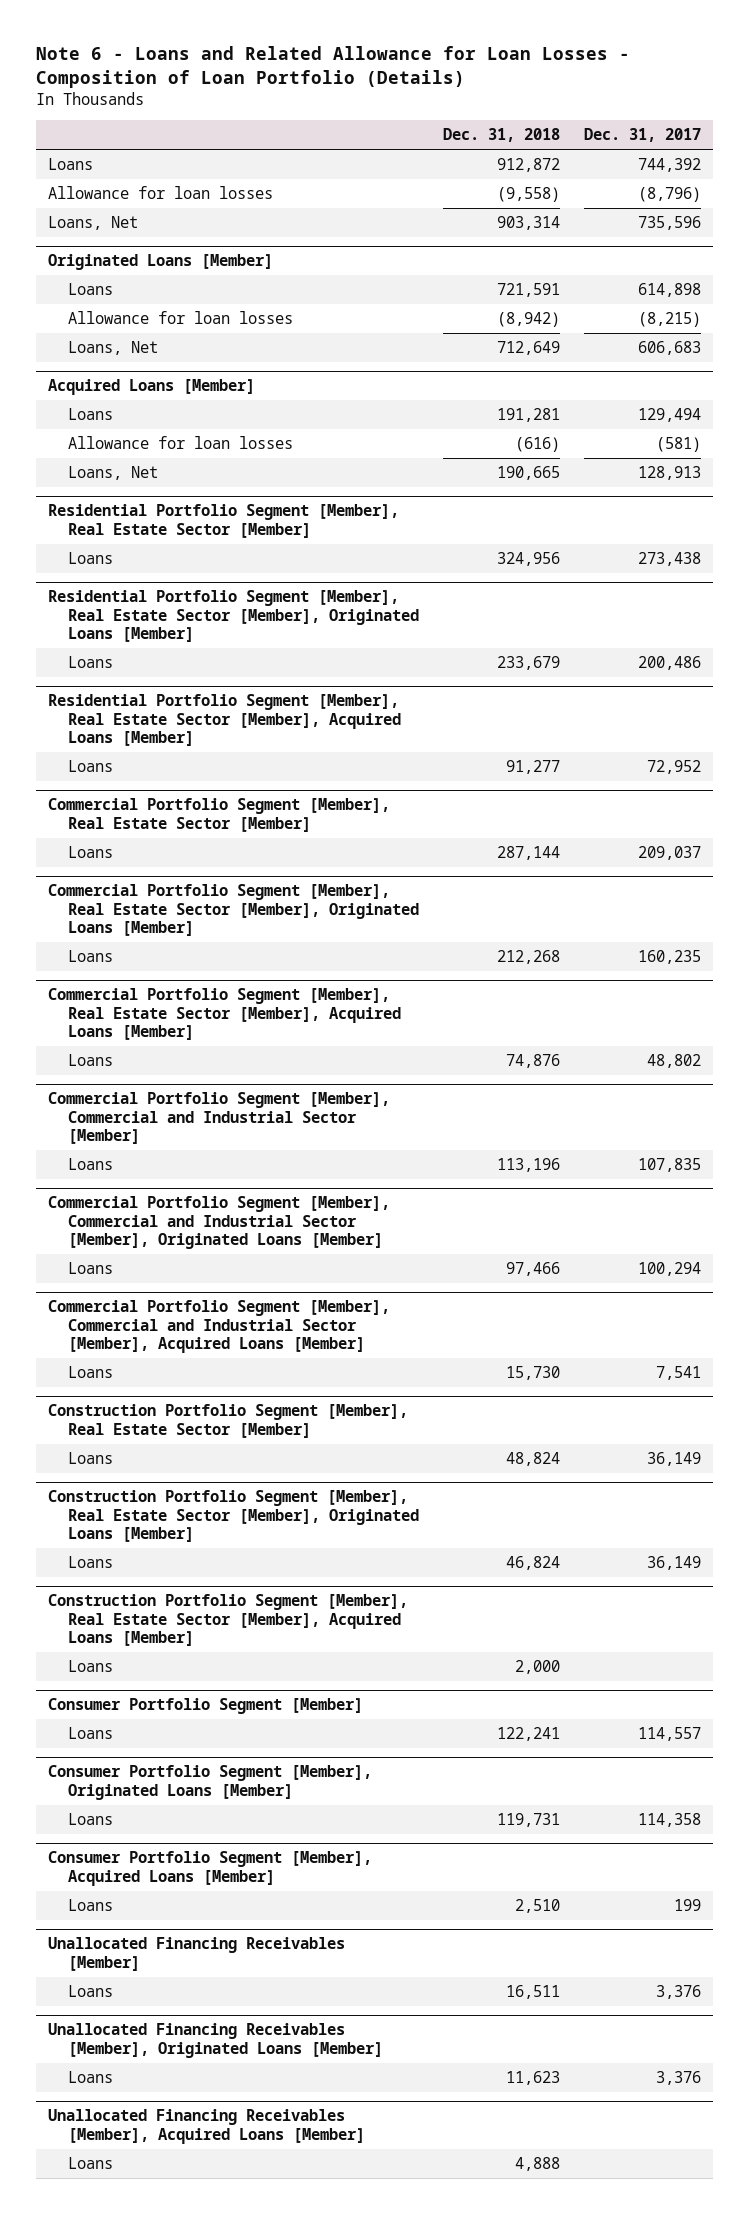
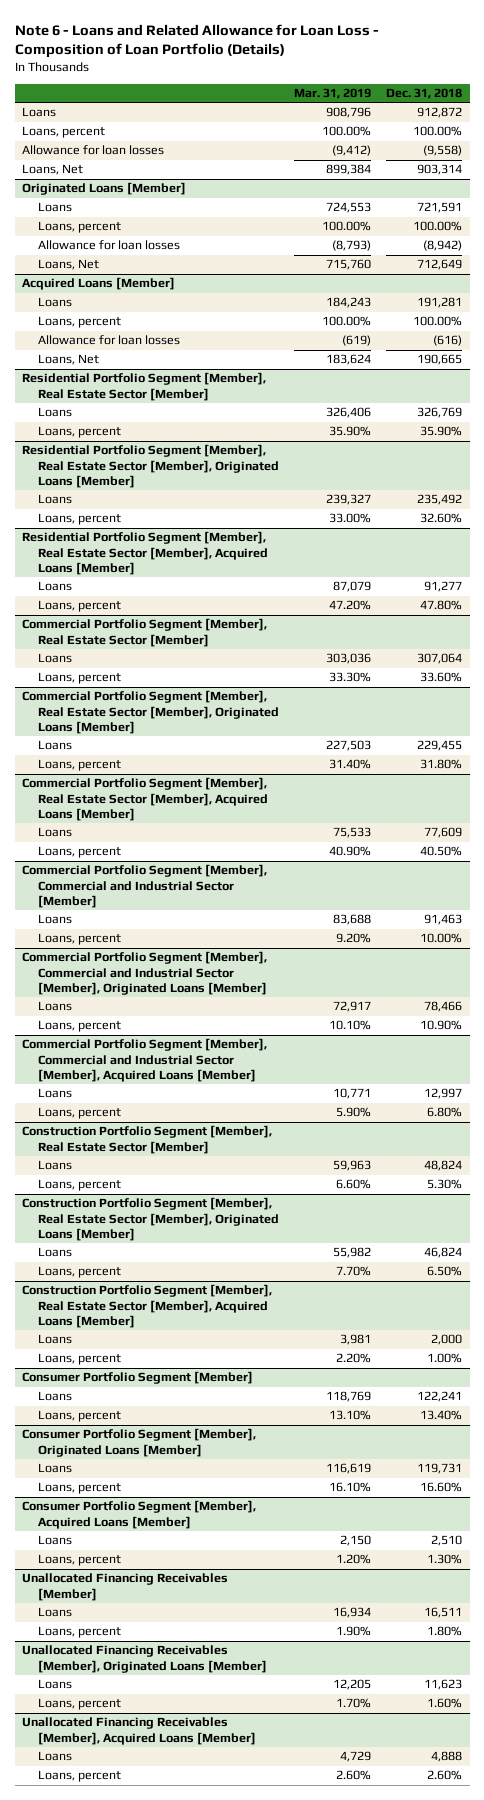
- Note 6 - Loans and Related Allowance for Loan Losses - Composition of Loan Portfolio (Details)
+ Note 6 - Loans and Related Allowance for Loan Loss - Composition of Loan Portfolio (Details)
- | Dec. 31, 2018 | Dec. 31, 2017
+ | Mar. 31, 2019 | Dec. 31, 2018
+ Loans, percent | 100.00% | 100.00%
@ Originated Loans [Member]
+ Loans, percent | 100.00% | 100.00%
@ Acquired Loans [Member]
+ Loans, percent | 100.00% | 100.00%
@ Residential Portfolio Segment [Member], Real Estate Sector [Member]
- Loans | 324,956 | 273,438
+ Loans | 326,406 | 326,769
+ Loans, percent | 35.90% | 35.90%
@ Residential Portfolio Segment [Member], Real Estate Sector [Member], Originated Loans [Member]
- Loans | 233,679 | 200,486
+ Loans | 239,327 | 235,492
+ Loans, percent | 33.00% | 32.60%
@ Residential Portfolio Segment [Member], Real Estate Sector [Member], Acquired Loans [Member]
+ Loans, percent | 47.20% | 47.80%
@ Commercial Portfolio Segment [Member], Real Estate Sector [Member]
- Loans | 287,144 | 209,037
+ Loans | 303,036 | 307,064
+ Loans, percent | 33.30% | 33.60%
@ Commercial Portfolio Segment [Member], Real Estate Sector [Member], Originated Loans [Member]
- Loans | 212,268 | 160,235
+ Loans | 227,503 | 229,455
+ Loans, percent | 31.40% | 31.80%
@ Commercial Portfolio Segment [Member], Real Estate Sector [Member], Acquired Loans [Member]
- Loans | 74,876 | 48,802
+ Loans | 75,533 | 77,609
+ Loans, percent | 40.90% | 40.50%
@ Commercial Portfolio Segment [Member], Commercial and Industrial Sector [Member]
- Loans | 113,196 | 107,835
+ Loans | 83,688 | 91,463
+ Loans, percent | 9.20% | 10.00%
@ Commercial Portfolio Segment [Member], Commercial and Industrial Sector [Member], Originated Loans [Member]
- Loans | 97,466 | 100,294
+ Loans | 72,917 | 78,466
+ Loans, percent | 10.10% | 10.90%
@ Commercial Portfolio Segment [Member], Commercial and Industrial Sector [Member], Acquired Loans [Member]
- Loans | 15,730 | 7,541
+ Loans | 10,771 | 12,997
+ Loans, percent | 5.90% | 6.80%
@ Construction Portfolio Segment [Member], Real Estate Sector [Member]
+ Loans, percent | 6.60% | 5.30%
@ Construction Portfolio Segment [Member], Real Estate Sector [Member], Originated Loans [Member]
+ Loans, percent | 7.70% | 6.50%
@ Construction Portfolio Segment [Member], Real Estate Sector [Member], Acquired Loans [Member]
+ Loans, percent | 2.20% | 1.00%
@ Consumer Portfolio Segment [Member]
+ Loans, percent | 13.10% | 13.40%
@ Consumer Portfolio Segment [Member], Originated Loans [Member]
+ Loans, percent | 16.10% | 16.60%
@ Consumer Portfolio Segment [Member], Acquired Loans [Member]
+ Loans, percent | 1.20% | 1.30%
@ Unallocated Financing Receivables [Member]
+ Loans, percent | 1.90% | 1.80%
@ Unallocated Financing Receivables [Member], Originated Loans [Member]
+ Loans, percent | 1.70% | 1.60%
@ Unallocated Financing Receivables [Member], Acquired Loans [Member]
+ Loans, percent | 2.60% | 2.60%

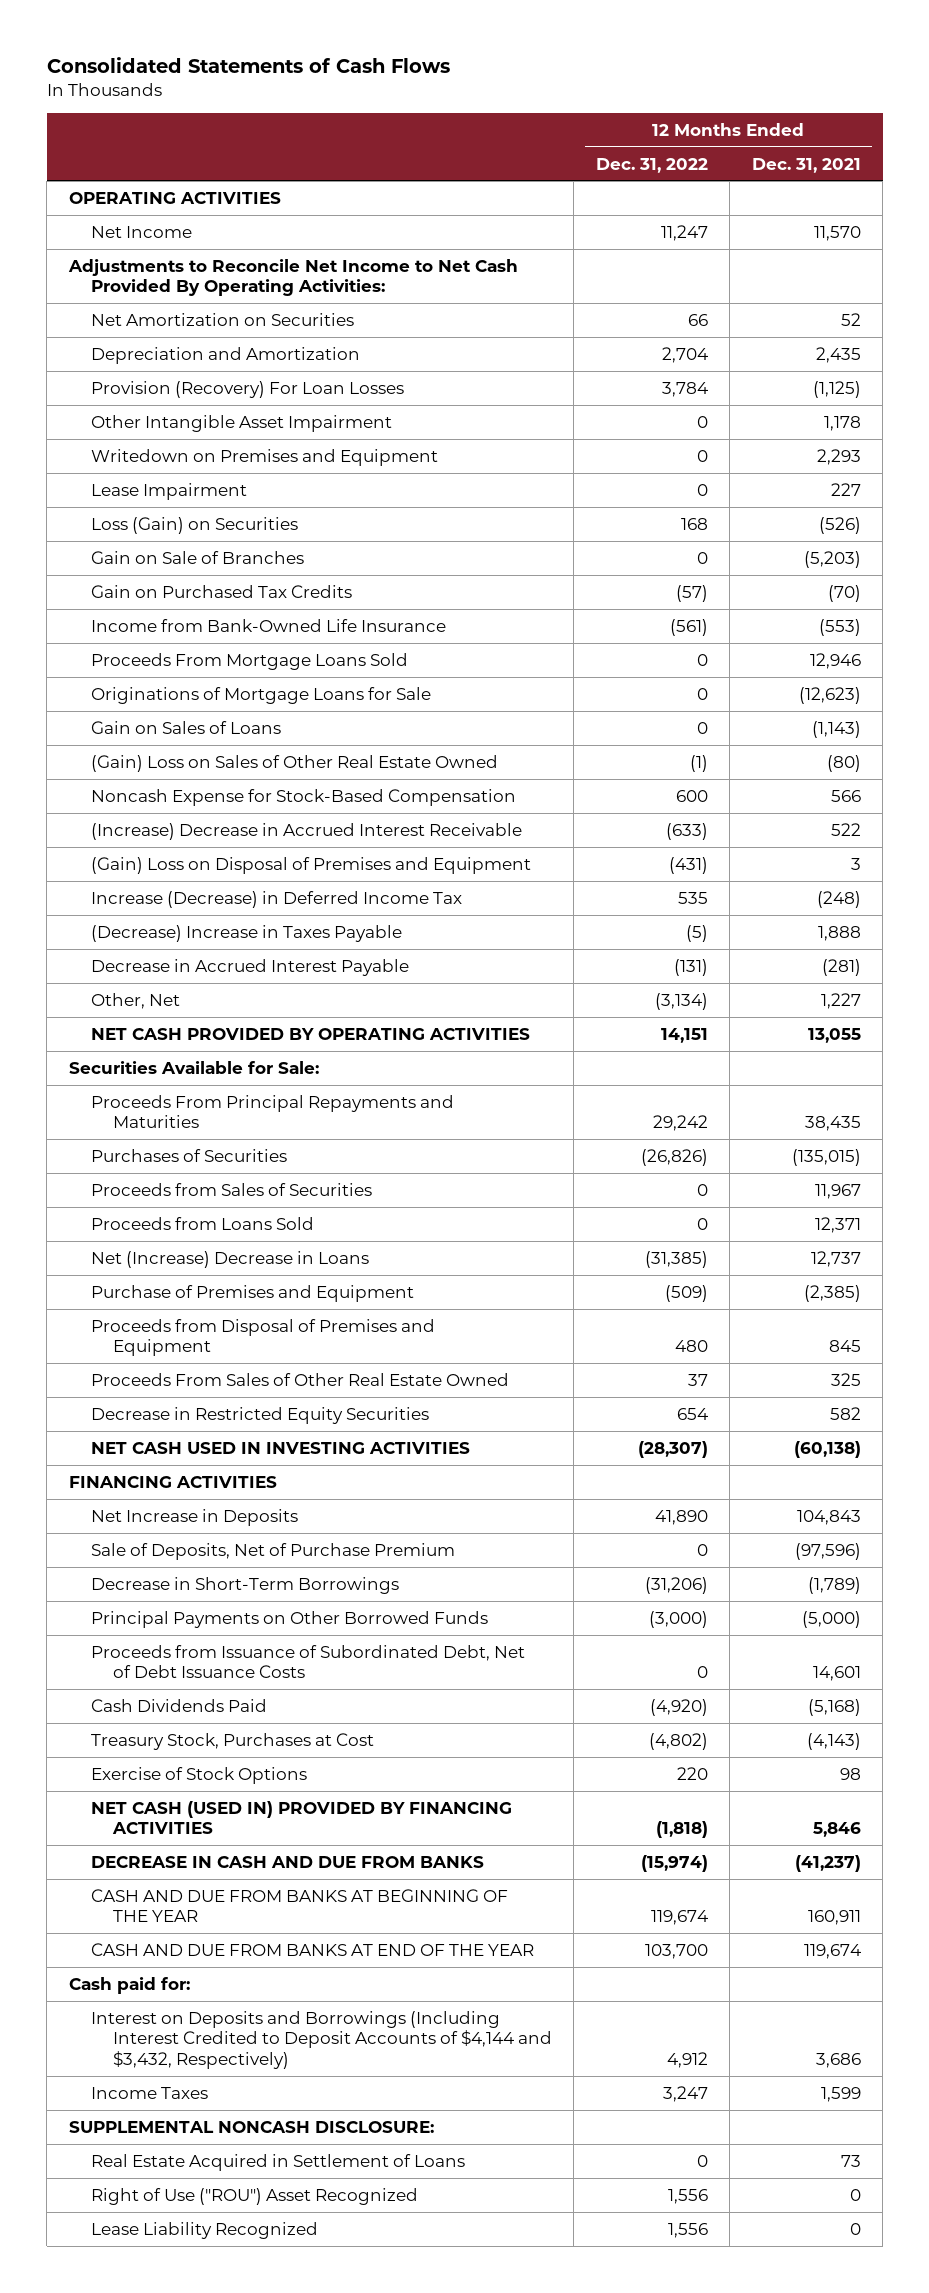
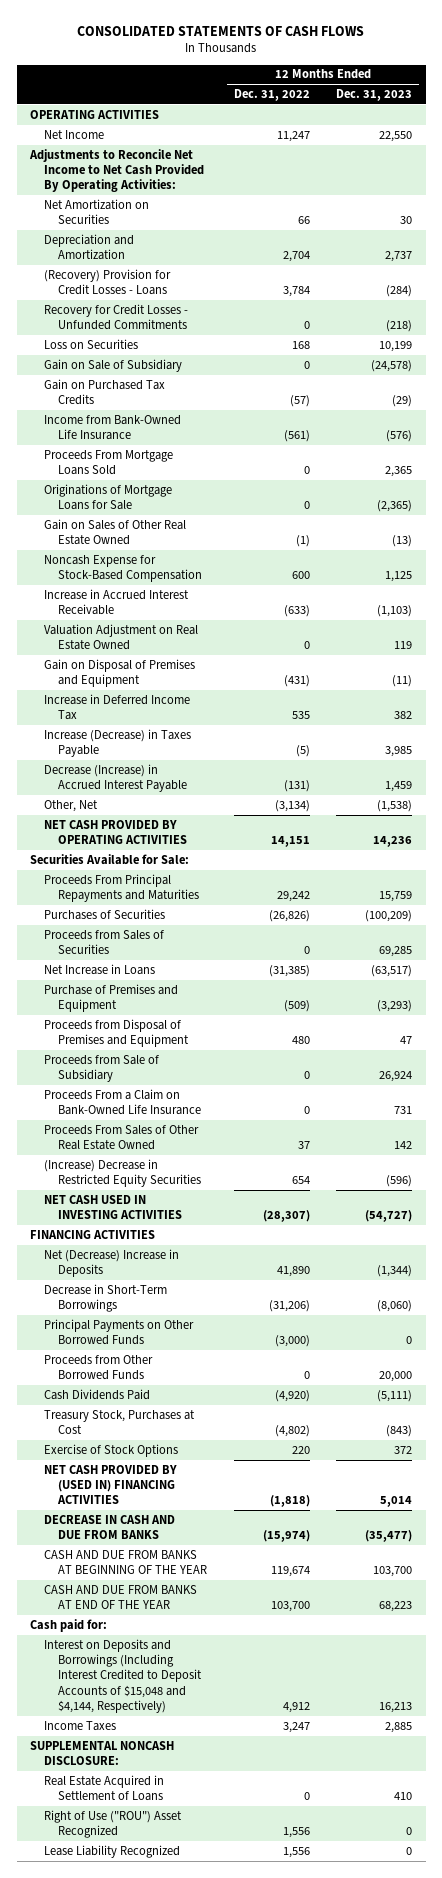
- Consolidated Statements of Cash Flows
+ CONSOLIDATED STATEMENTS OF CASH FLOWS
- | 12 Months Ended Dec. 31, 2022 | 12 Months Ended Dec. 31, 2021
+ | 12 Months Ended Dec. 31, 2022 | 12 Months Ended Dec. 31, 2023
- Provision (Recovery) For Loan Losses | 3,784 | (1,125)
- Other Intangible Asset Impairment | 0 | 1,178
- Writedown on Premises and Equipment | 0 | 2,293
- Lease Impairment | 0 | 227
- Loss (Gain) on Securities | 168 | (526)
- Gain on Sale of Branches | 0 | (5,203)
+ (Recovery) Provision for Credit Losses - Loans | 3,784 | (284)
+ Recovery for Credit Losses - Unfunded Commitments | 0 | (218)
+ Loss on Securities | 168 | 10,199
+ Gain on Sale of Subsidiary | 0 | (24,578)
- Gain on Sales of Loans | 0 | (1,143)
- (Gain) Loss on Sales of Other Real Estate Owned | (1) | (80)
+ Gain on Sales of Other Real Estate Owned | (1) | (13)
- (Increase) Decrease in Accrued Interest Receivable | (633) | 522
- (Gain) Loss on Disposal of Premises and Equipment | (431) | 3
- Increase (Decrease) in Deferred Income Tax | 535 | (248)
- (Decrease) Increase in Taxes Payable | (5) | 1,888
- Decrease in Accrued Interest Payable | (131) | (281)
+ Increase in Accrued Interest Receivable | (633) | (1,103)
+ Valuation Adjustment on Real Estate Owned | 0 | 119
+ Gain on Disposal of Premises and Equipment | (431) | (11)
+ Increase in Deferred Income Tax | 535 | 382
+ Increase (Decrease) in Taxes Payable | (5) | 3,985
+ Decrease (Increase) in Accrued Interest Payable | (131) | 1,459
- Proceeds from Loans Sold | 0 | 12,371
- Net (Increase) Decrease in Loans | (31,385) | 12,737
+ Net Increase in Loans | (31,385) | (63,517)
+ Proceeds from Sale of Subsidiary | 0 | 26,924
+ Proceeds From a Claim on Bank-Owned Life Insurance | 0 | 731
- Decrease in Restricted Equity Securities | 654 | 582
+ (Increase) Decrease in Restricted Equity Securities | 654 | (596)
- Net Increase in Deposits | 41,890 | 104,843
- Sale of Deposits, Net of Purchase Premium | 0 | (97,596)
+ Net (Decrease) Increase in Deposits | 41,890 | (1,344)
- Proceeds from Issuance of Subordinated Debt, Net of Debt Issuance Costs | 0 | 14,601
+ Proceeds from Other Borrowed Funds | 0 | 20,000
- NET CASH (USED IN) PROVIDED BY FINANCING ACTIVITIES | (1,818) | 5,846
+ NET CASH PROVIDED BY (USED IN) FINANCING ACTIVITIES | (1,818) | 5,014
- Interest on Deposits and Borrowings (Including Interest Credited to Deposit Accounts of $4,144 and $3,432, Respectively) | 4,912 | 3,686
+ Interest on Deposits and Borrowings (Including Interest Credited to Deposit Accounts of $15,048 and $4,144, Respectively) | 4,912 | 16,213

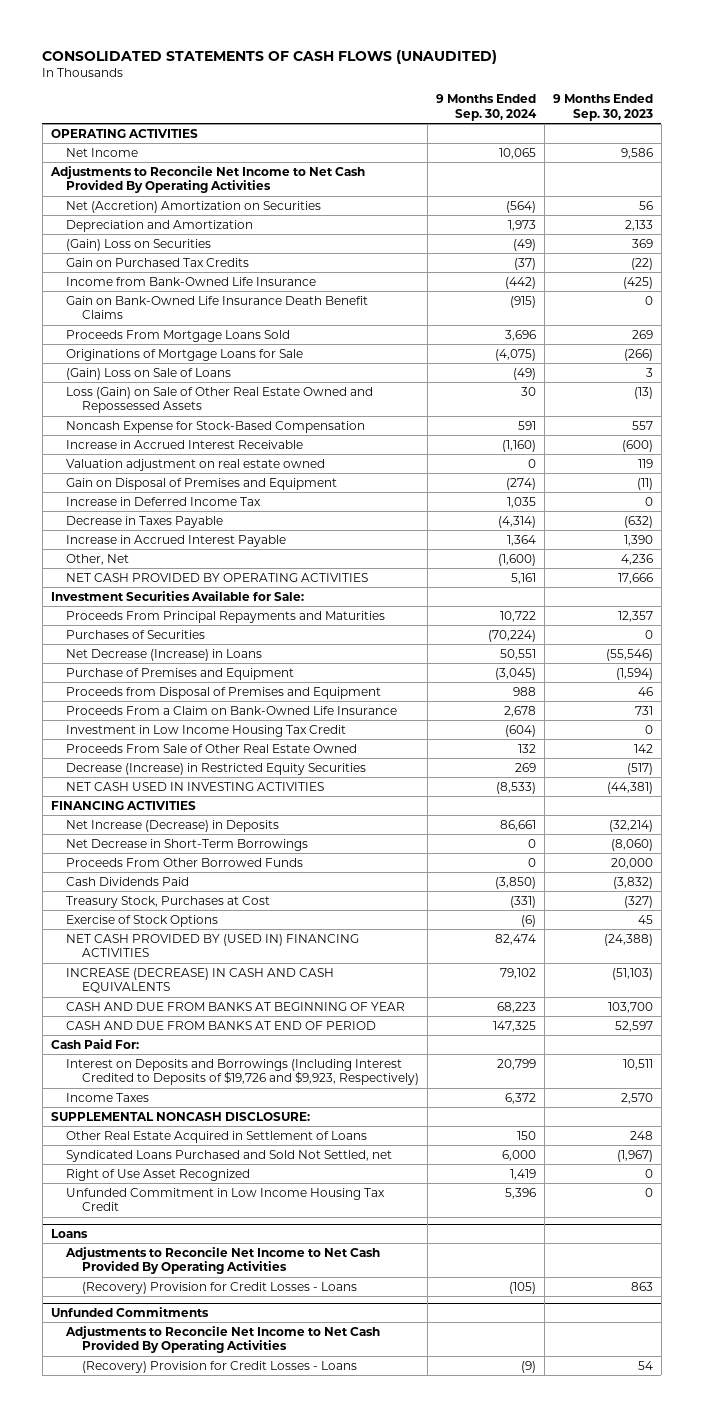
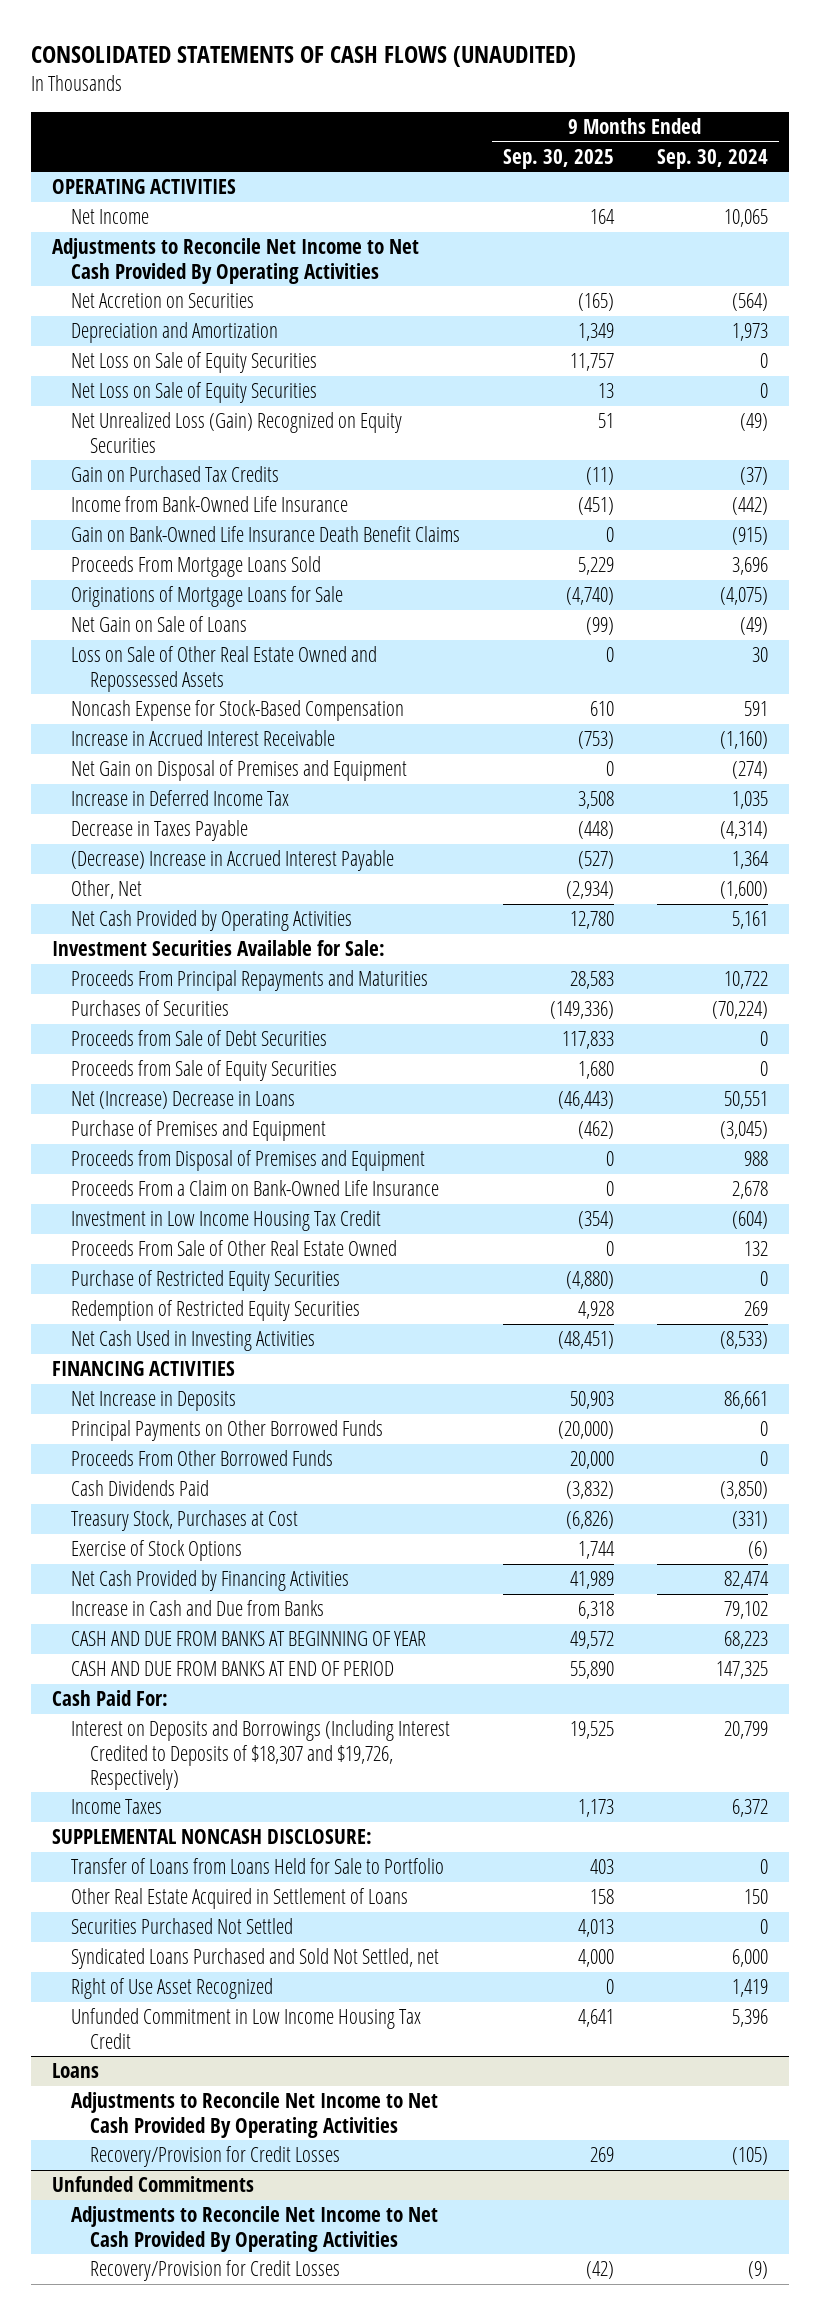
- | 9 Months Ended Sep. 30, 2024 | 9 Months Ended Sep. 30, 2023
+ | 9 Months Ended Sep. 30, 2025 | 9 Months Ended Sep. 30, 2024
- Net (Accretion) Amortization on Securities | (564) | 56
+ Net Accretion on Securities | (165) | (564)
- (Gain) Loss on Securities | (49) | 369
+ Net Loss on Sale of Equity Securities | 11,757 | 0
+ Net Loss on Sale of Equity Securities | 13 | 0
+ Net Unrealized Loss (Gain) Recognized on Equity Securities | 51 | (49)
- (Gain) Loss on Sale of Loans | (49) | 3
- Loss (Gain) on Sale of Other Real Estate Owned and Repossessed Assets | 30 | (13)
+ Net Gain on Sale of Loans | (99) | (49)
+ Loss on Sale of Other Real Estate Owned and Repossessed Assets | 0 | 30
- Valuation adjustment on real estate owned | 0 | 119
- Gain on Disposal of Premises and Equipment | (274) | (11)
+ Net Gain on Disposal of Premises and Equipment | 0 | (274)
- Increase in Accrued Interest Payable | 1,364 | 1,390
+ (Decrease) Increase in Accrued Interest Payable | (527) | 1,364
- NET CASH PROVIDED BY OPERATING ACTIVITIES | 5,161 | 17,666
+ Net Cash Provided by Operating Activities | 12,780 | 5,161
- Net Decrease (Increase) in Loans | 50,551 | (55,546)
+ Proceeds from Sale of Debt Securities | 117,833 | 0
+ Proceeds from Sale of Equity Securities | 1,680 | 0
+ Net (Increase) Decrease in Loans | (46,443) | 50,551
- Decrease (Increase) in Restricted Equity Securities | 269 | (517)
- NET CASH USED IN INVESTING ACTIVITIES | (8,533) | (44,381)
+ Purchase of Restricted Equity Securities | (4,880) | 0
+ Redemption of Restricted Equity Securities | 4,928 | 269
+ Net Cash Used in Investing Activities | (48,451) | (8,533)
- Net Increase (Decrease) in Deposits | 86,661 | (32,214)
- Net Decrease in Short-Term Borrowings | 0 | (8,060)
+ Net Increase in Deposits | 50,903 | 86,661
+ Principal Payments on Other Borrowed Funds | (20,000) | 0
- NET CASH PROVIDED BY (USED IN) FINANCING ACTIVITIES | 82,474 | (24,388)
- INCREASE (DECREASE) IN CASH AND CASH EQUIVALENTS | 79,102 | (51,103)
+ Net Cash Provided by Financing Activities | 41,989 | 82,474
+ Increase in Cash and Due from Banks | 6,318 | 79,102
- Interest on Deposits and Borrowings (Including Interest Credited to Deposits of $19,726 and $9,923, Respectively) | 20,799 | 10,511
+ Interest on Deposits and Borrowings (Including Interest Credited to Deposits of $18,307 and $19,726, Respectively) | 19,525 | 20,799
+ Transfer of Loans from Loans Held for Sale to Portfolio | 403 | 0
+ Securities Purchased Not Settled | 4,013 | 0
@ Loans
- (Recovery) Provision for Credit Losses - Loans | (105) | 863
+ Recovery/Provision for Credit Losses | 269 | (105)
@ Unfunded Commitments
- (Recovery) Provision for Credit Losses - Loans | (9) | 54
+ Recovery/Provision for Credit Losses | (42) | (9)

